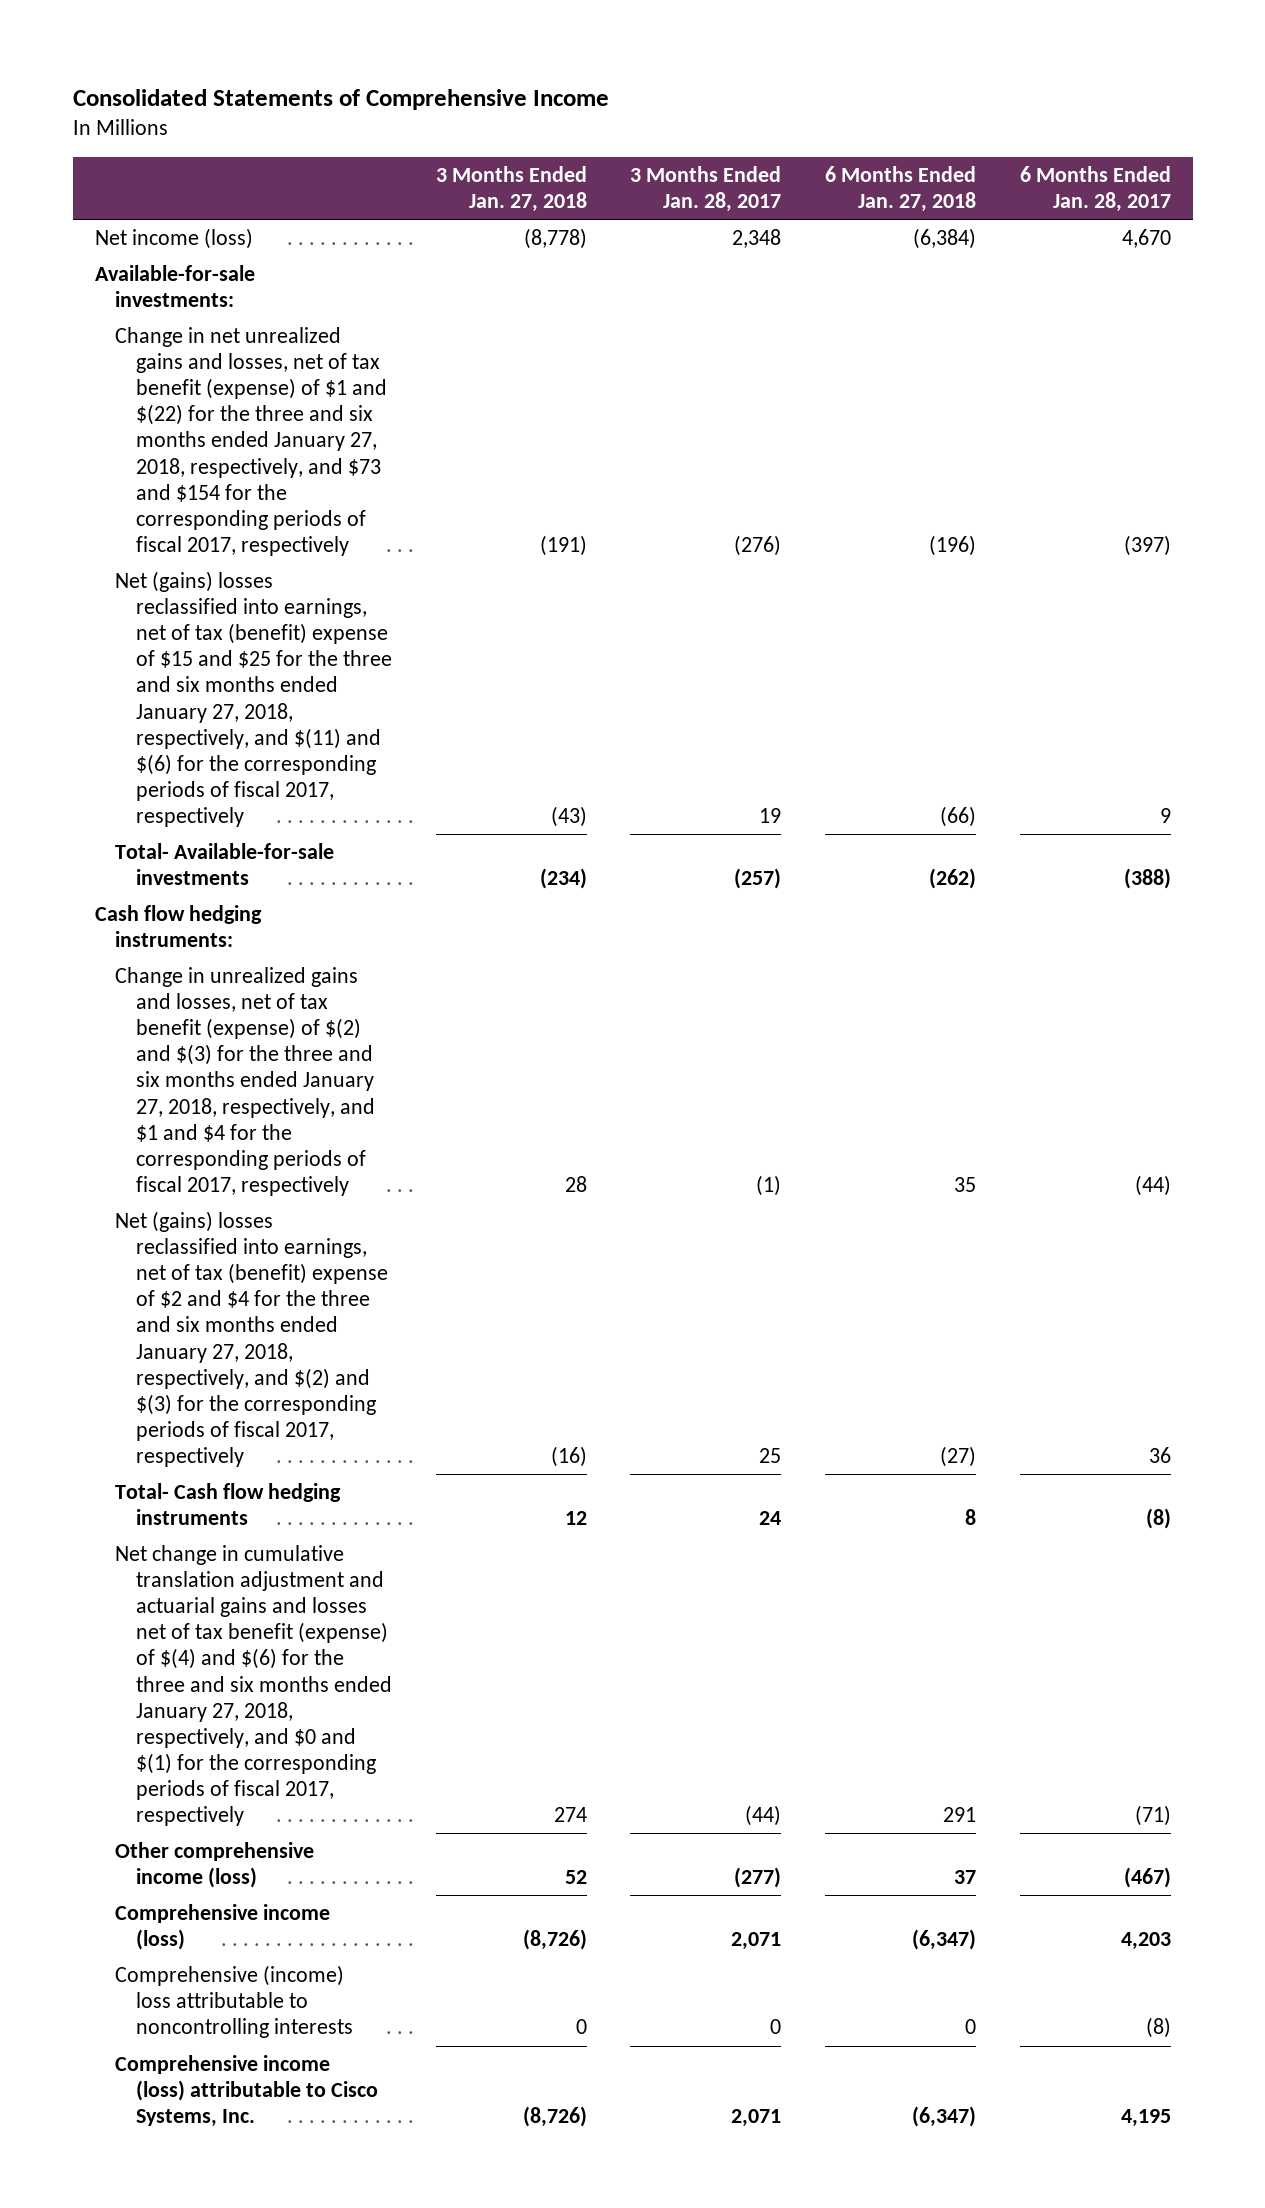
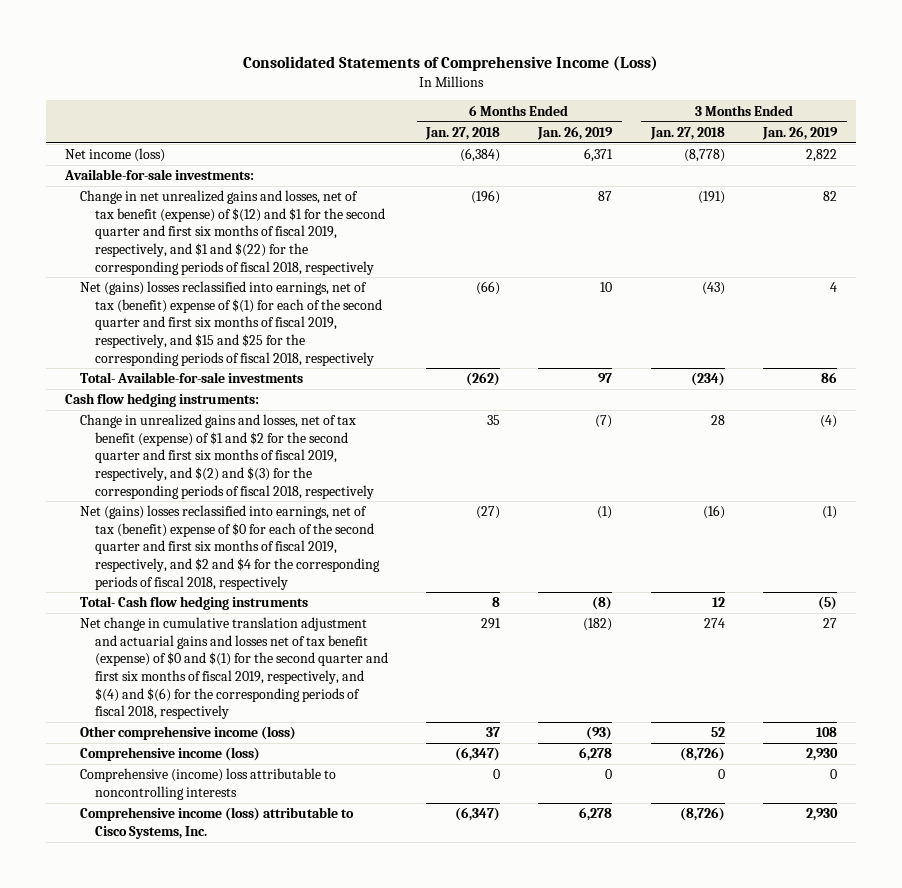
- Consolidated Statements of Comprehensive Income
+ Consolidated Statements of Comprehensive Income (Loss)
- | 3 Months Ended Jan. 27, 2018 | 3 Months Ended Jan. 28, 2017 | 6 Months Ended Jan. 27, 2018 | 6 Months Ended Jan. 28, 2017
+ | 6 Months Ended Jan. 27, 2018 | 6 Months Ended Jan. 26, 2019 | 3 Months Ended Jan. 27, 2018 | 3 Months Ended Jan. 26, 2019
- Change in net unrealized gains and losses, net of tax benefit (expense) of $1 and $(22) for the three and six months ended January 27, 2018, respectively, and $73 and $154 for the corresponding periods of fiscal 2017, respectively | (191) | (276) | (196) | (397)
- Net (gains) losses reclassified into earnings, net of tax (benefit) expense of $15 and $25 for the three and six months ended January 27, 2018, respectively, and $(11) and $(6) for the corresponding periods of fiscal 2017, respectively | (43) | 19 | (66) | 9
+ Change in net unrealized gains and losses, net of tax benefit (expense) of $(12) and $1 for the second quarter and first six months of fiscal 2019, respectively, and $1 and $(22) for the corresponding periods of fiscal 2018, respectively | (196) | 87 | (191) | 82
+ Net (gains) losses reclassified into earnings, net of tax (benefit) expense of $(1) for each of the second quarter and first six months of fiscal 2019, respectively, and $15 and $25 for the corresponding periods of fiscal 2018, respectively | (66) | 10 | (43) | 4
- Change in unrealized gains and losses, net of tax benefit (expense) of $(2) and $(3) for the three and six months ended January 27, 2018, respectively, and $1 and $4 for the corresponding periods of fiscal 2017, respectively | 28 | (1) | 35 | (44)
- Net (gains) losses reclassified into earnings, net of tax (benefit) expense of $2 and $4 for the three and six months ended January 27, 2018, respectively, and $(2) and $(3) for the corresponding periods of fiscal 2017, respectively | (16) | 25 | (27) | 36
+ Change in unrealized gains and losses, net of tax benefit (expense) of $1 and $2 for the second quarter and first six months of fiscal 2019, respectively, and $(2) and $(3) for the corresponding periods of fiscal 2018, respectively | 35 | (7) | 28 | (4)
+ Net (gains) losses reclassified into earnings, net of tax (benefit) expense of $0 for each of the second quarter and first six months of fiscal 2019, respectively, and $2 and $4 for the corresponding periods of fiscal 2018, respectively | (27) | (1) | (16) | (1)
- Net change in cumulative translation adjustment and actuarial gains and losses net of tax benefit (expense) of $(4) and $(6) for the three and six months ended January 27, 2018, respectively, and $0 and $(1) for the corresponding periods of fiscal 2017, respectively | 274 | (44) | 291 | (71)
+ Net change in cumulative translation adjustment and actuarial gains and losses net of tax benefit (expense) of $0 and $(1) for the second quarter and first six months of fiscal 2019, respectively, and $(4) and $(6) for the corresponding periods of fiscal 2018, respectively | 291 | (182) | 274 | 27

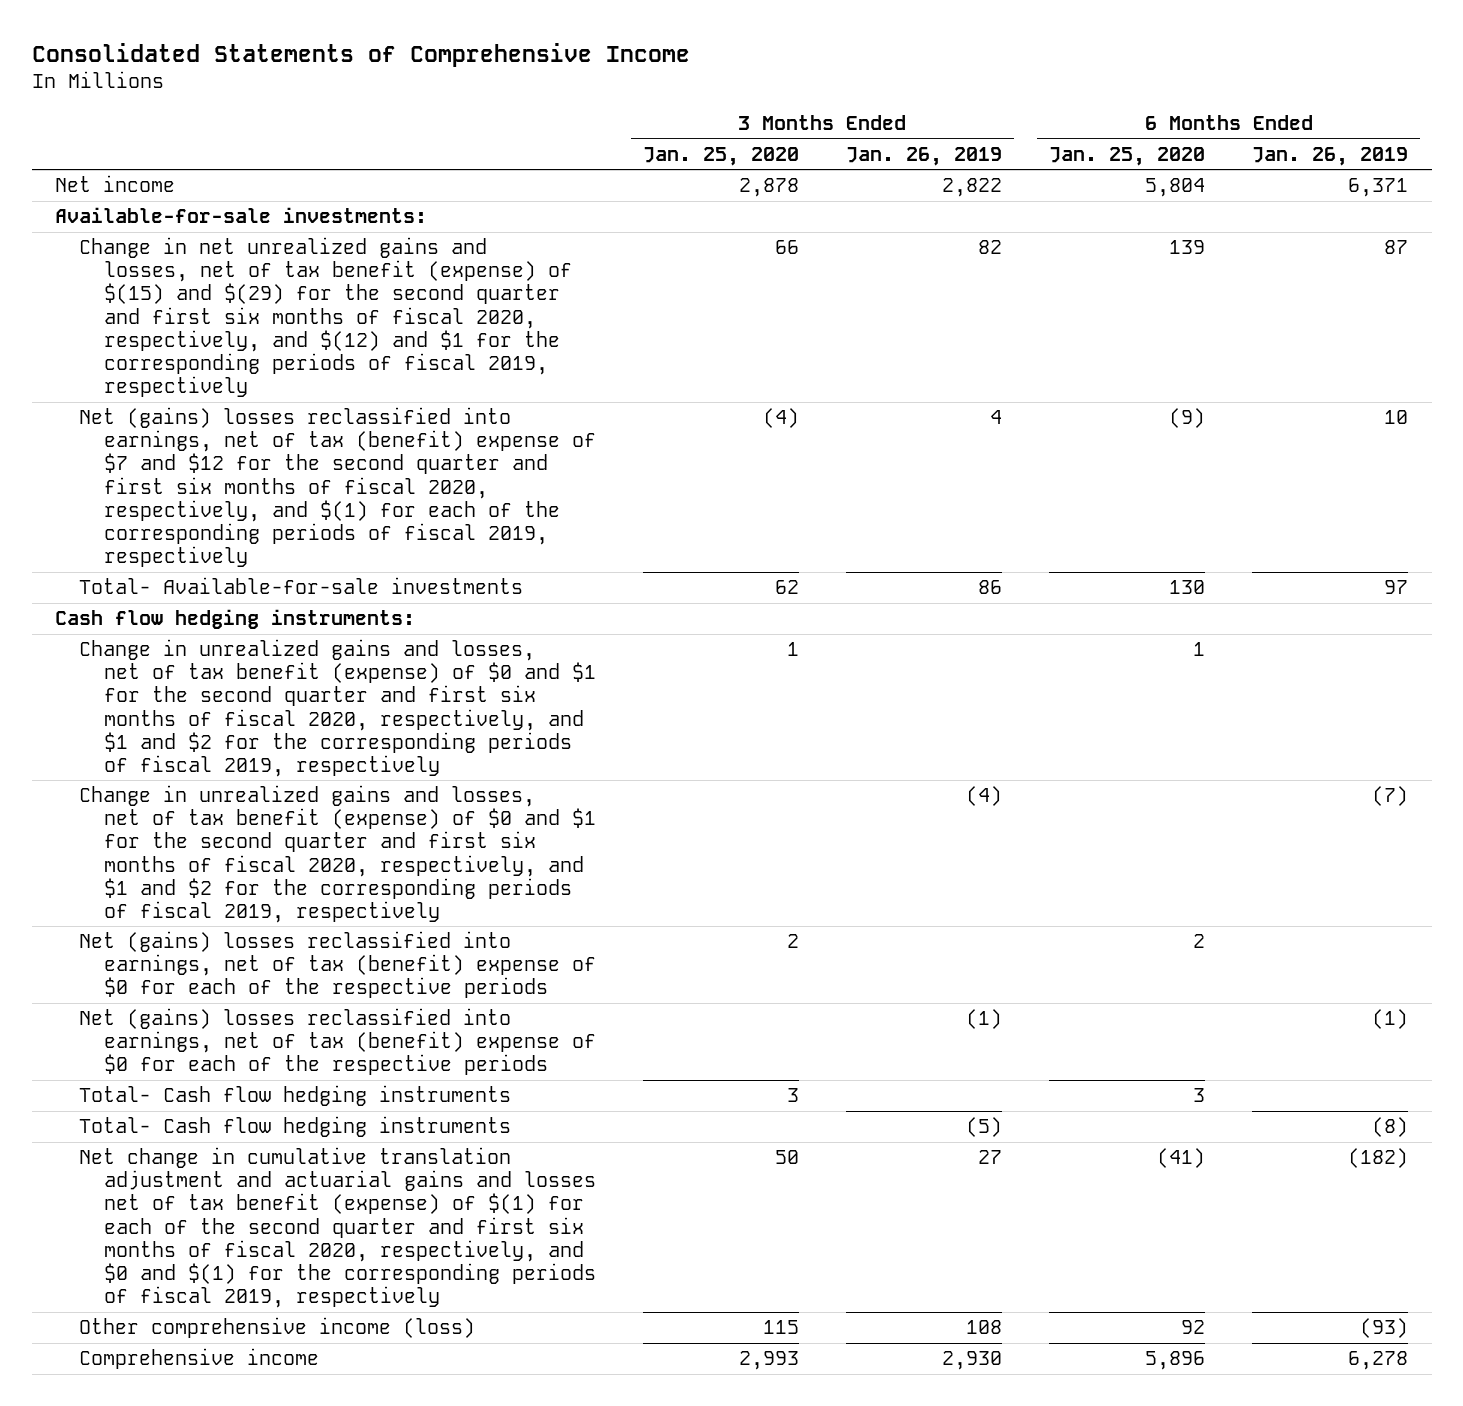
- Consolidated Statements of Comprehensive Income (Loss)
+ Consolidated Statements of Comprehensive Income
- | 6 Months Ended Jan. 27, 2018 | 6 Months Ended Jan. 26, 2019 | 3 Months Ended Jan. 27, 2018 | 3 Months Ended Jan. 26, 2019
+ | 3 Months Ended Jan. 25, 2020 | 3 Months Ended Jan. 26, 2019 | 6 Months Ended Jan. 25, 2020 | 6 Months Ended Jan. 26, 2019
- Net income (loss) | (6,384) | 6,371 | (8,778) | 2,822
+ Net income | 2,878 | 2,822 | 5,804 | 6,371
- Change in net unrealized gains and losses, net of tax benefit (expense) of $(12) and $1 for the second quarter and first six months of fiscal 2019, respectively, and $1 and $(22) for the corresponding periods of fiscal 2018, respectively | (196) | 87 | (191) | 82
- Net (gains) losses reclassified into earnings, net of tax (benefit) expense of $(1) for each of the second quarter and first six months of fiscal 2019, respectively, and $15 and $25 for the corresponding periods of fiscal 2018, respectively | (66) | 10 | (43) | 4
+ Change in net unrealized gains and losses, net of tax benefit (expense) of $(15) and $(29) for the second quarter and first six months of fiscal 2020, respectively, and $(12) and $1 for the corresponding periods of fiscal 2019, respectively | 66 | 82 | 139 | 87
+ Net (gains) losses reclassified into earnings, net of tax (benefit) expense of $7 and $12 for the second quarter and first six months of fiscal 2020, respectively, and $(1) for each of the corresponding periods of fiscal 2019, respectively | (4) | 4 | (9) | 10
- Change in unrealized gains and losses, net of tax benefit (expense) of $1 and $2 for the second quarter and first six months of fiscal 2019, respectively, and $(2) and $(3) for the corresponding periods of fiscal 2018, respectively | 35 | (7) | 28 | (4)
- Net (gains) losses reclassified into earnings, net of tax (benefit) expense of $0 for each of the second quarter and first six months of fiscal 2019, respectively, and $2 and $4 for the corresponding periods of fiscal 2018, respectively | (27) | (1) | (16) | (1)
+ Change in unrealized gains and losses, net of tax benefit (expense) of $0 and $1 for the second quarter and first six months of fiscal 2020, respectively, and $1 and $2 for the corresponding periods of fiscal 2019, respectively | 1 | | 1 |
+ Change in unrealized gains and losses, net of tax benefit (expense) of $0 and $1 for the second quarter and first six months of fiscal 2020, respectively, and $1 and $2 for the corresponding periods of fiscal 2019, respectively | | (4) | | (7)
+ Net (gains) losses reclassified into earnings, net of tax (benefit) expense of $0 for each of the respective periods | 2 | | 2 |
+ Net (gains) losses reclassified into earnings, net of tax (benefit) expense of $0 for each of the respective periods | | (1) | | (1)
+ Total- Cash flow hedging instruments | 3 | | 3 |
- Net change in cumulative translation adjustment and actuarial gains and losses net of tax benefit (expense) of $0 and $(1) for the second quarter and first six months of fiscal 2019, respectively, and $(4) and $(6) for the corresponding periods of fiscal 2018, respectively | 291 | (182) | 274 | 27
+ Net change in cumulative translation adjustment and actuarial gains and losses net of tax benefit (expense) of $(1) for each of the second quarter and first six months of fiscal 2020, respectively, and $0 and $(1) for the corresponding periods of fiscal 2019, respectively | 50 | 27 | (41) | (182)
- Comprehensive income (loss) | (6,347) | 6,278 | (8,726) | 2,930
- Comprehensive (income) loss attributable to noncontrolling interests | 0 | 0 | 0 | 0
- Comprehensive income (loss) attributable to Cisco Systems, Inc. | (6,347) | 6,278 | (8,726) | 2,930
+ Comprehensive income | 2,993 | 2,930 | 5,896 | 6,278

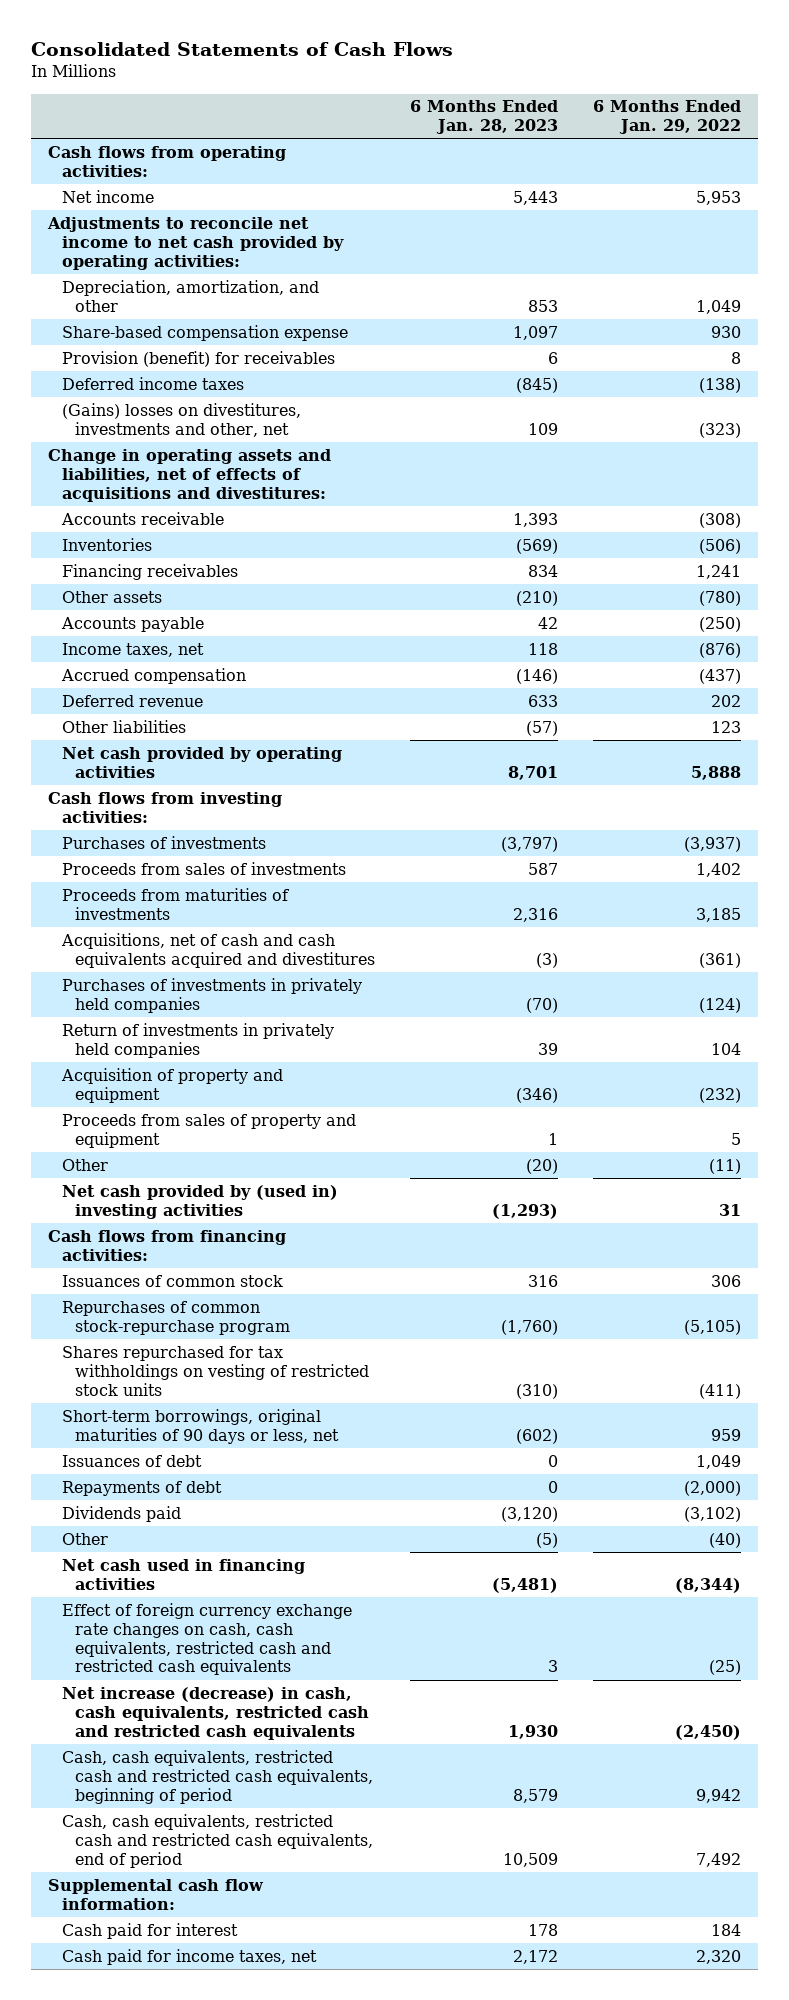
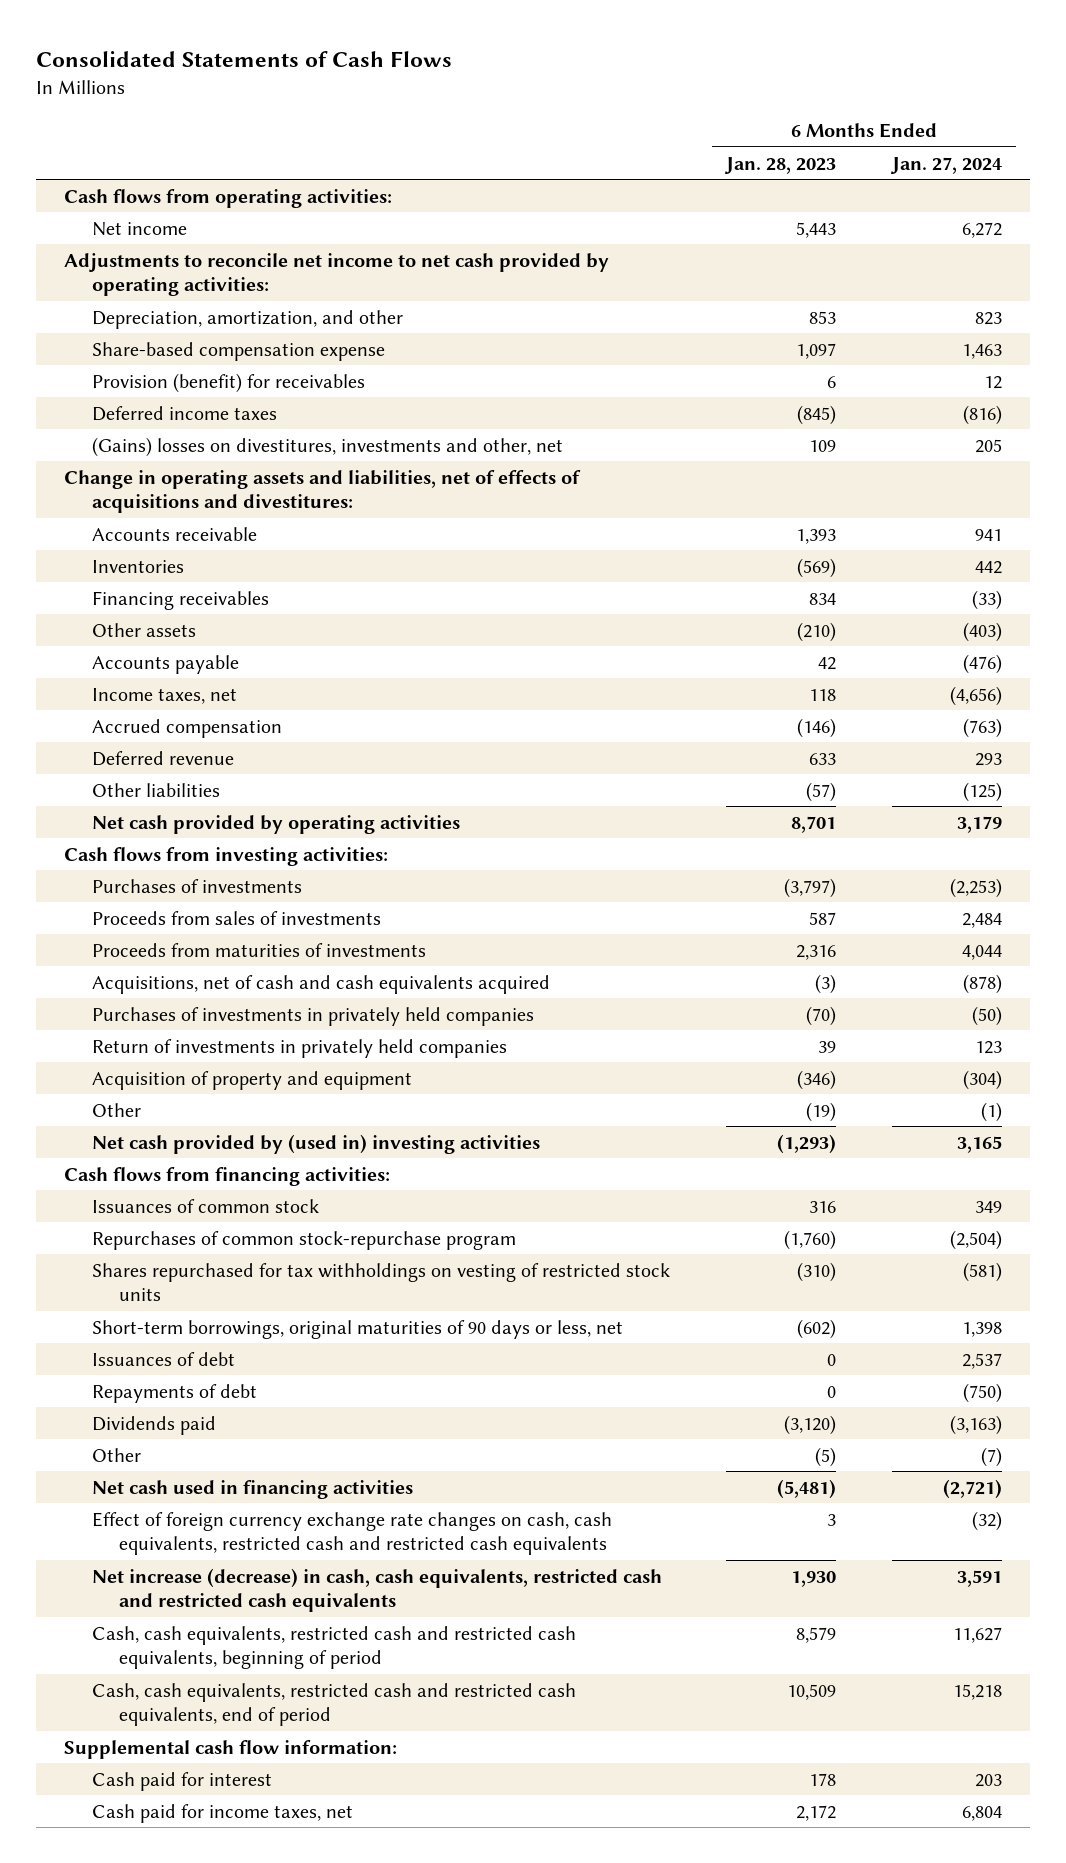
- | 6 Months Ended Jan. 28, 2023 | 6 Months Ended Jan. 29, 2022
+ | 6 Months Ended Jan. 28, 2023 | 6 Months Ended Jan. 27, 2024
- Acquisitions, net of cash and cash equivalents acquired and divestitures | (3) | (361)
+ Acquisitions, net of cash and cash equivalents acquired | (3) | (878)
- Proceeds from sales of property and equipment | 1 | 5
- Other | (20) | (11)
+ Other | (19) | (1)

